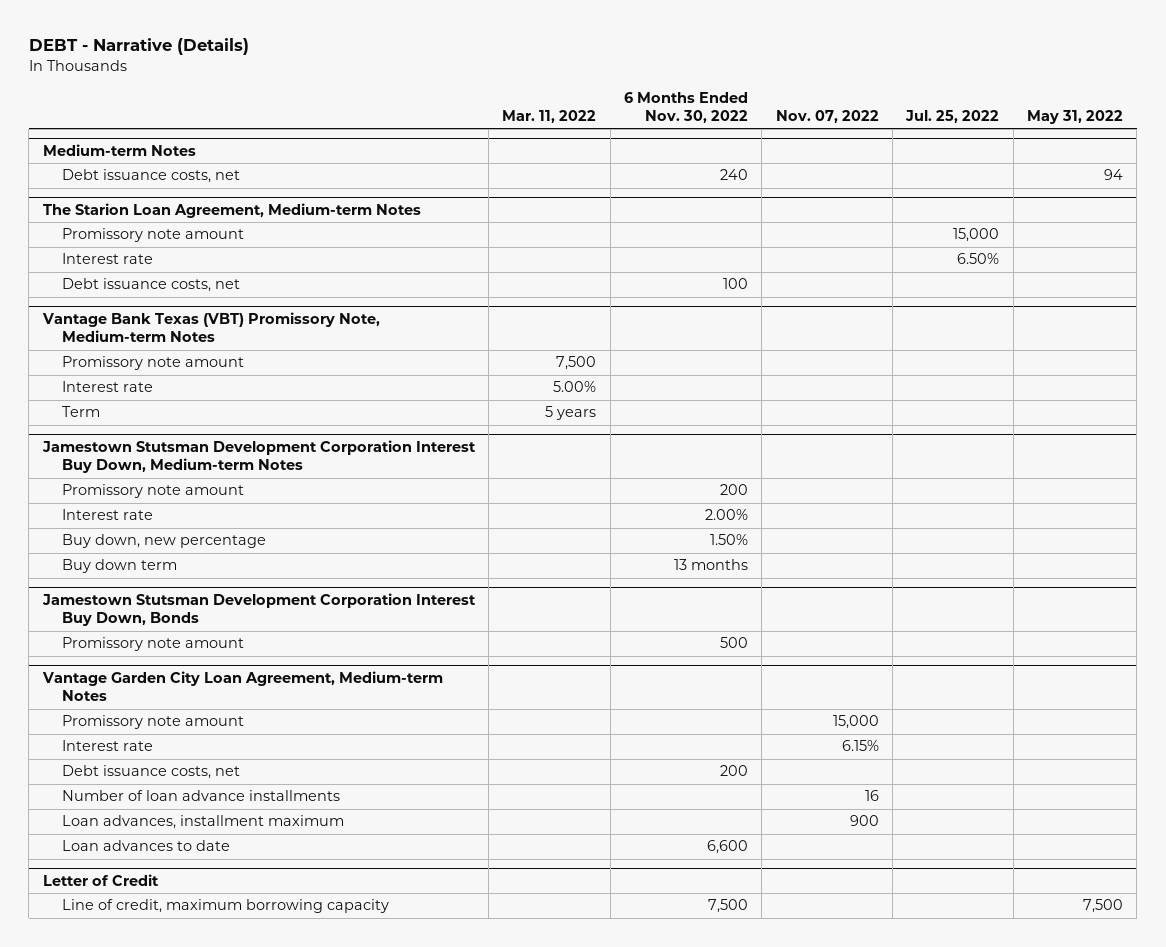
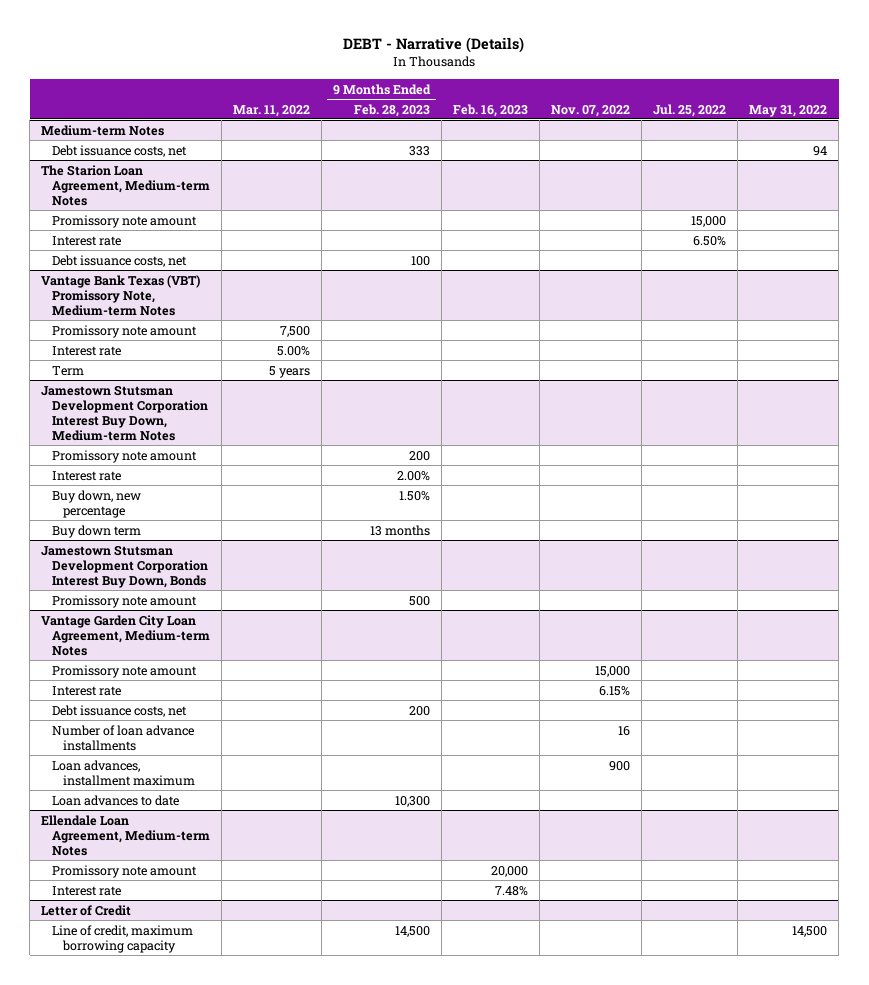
- | Mar. 11, 2022 | 6 Months Ended Nov. 30, 2022 | Nov. 07, 2022 | Jul. 25, 2022 | May 31, 2022
+ | Mar. 11, 2022 | 9 Months Ended Feb. 28, 2023 | Feb. 16, 2023 | Nov. 07, 2022 | Jul. 25, 2022 | May 31, 2022
+ Ellendale Loan Agreement, Medium-term Notes
+ Promissory note amount | | | 20,000 | | |
+ Interest rate | | | 7.48% | | |
@ Letter of Credit
- Line of credit, maximum borrowing capacity | | 7,500 | | | 7,500
+ Line of credit, maximum borrowing capacity | | 14,500 | | | | 14,500

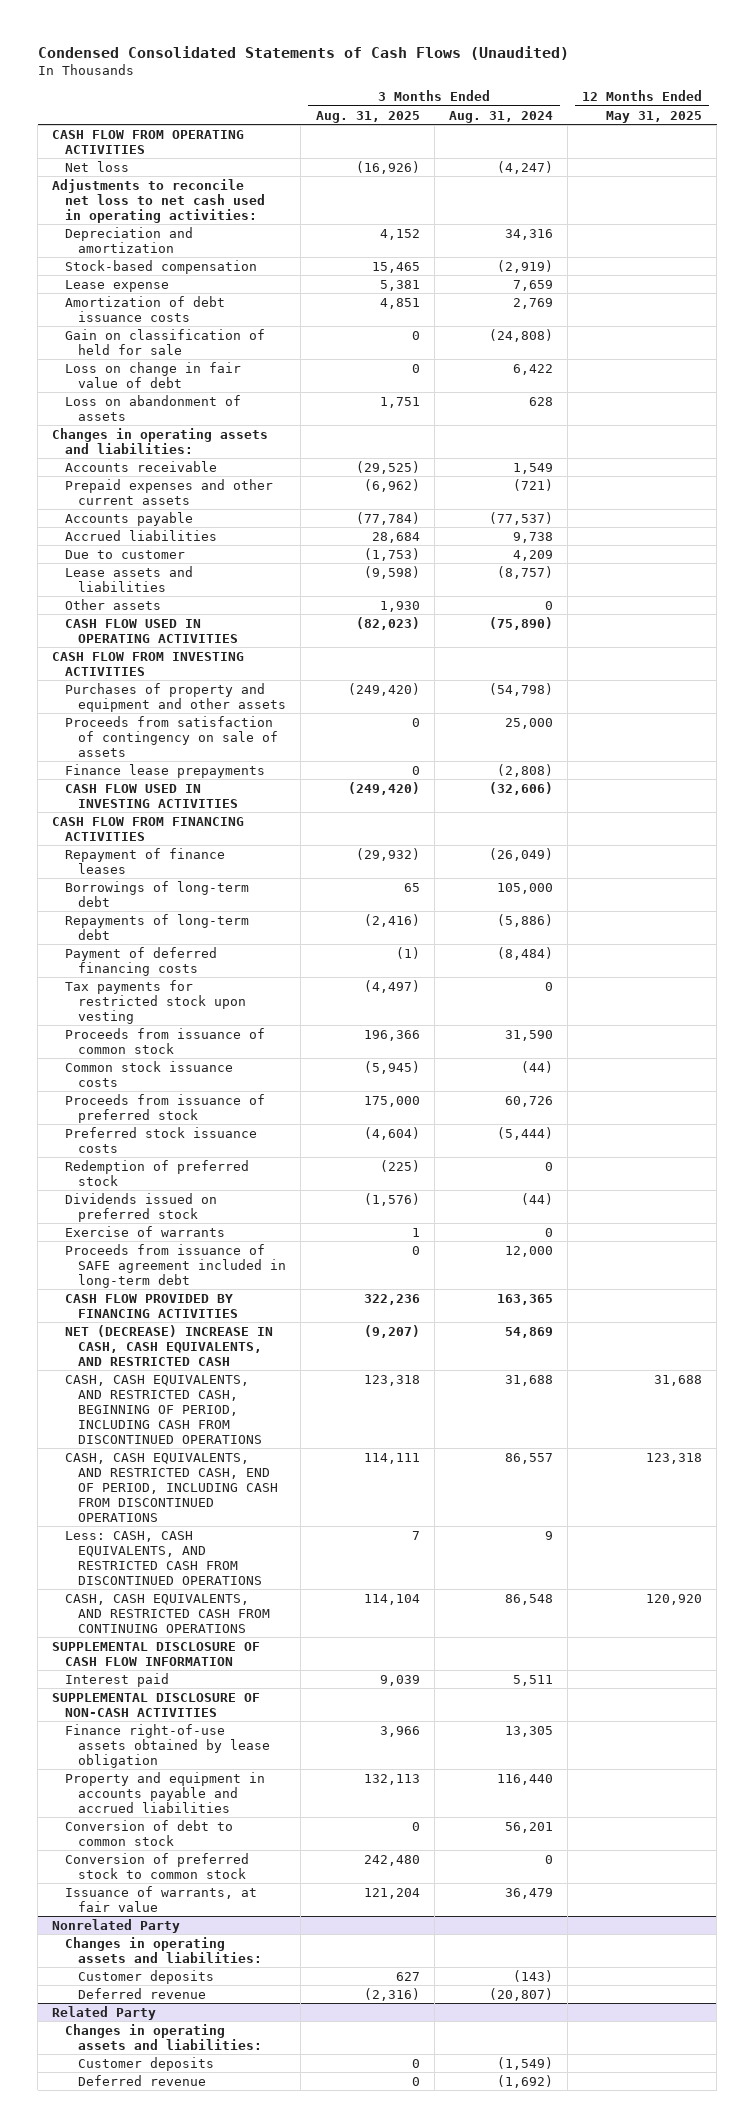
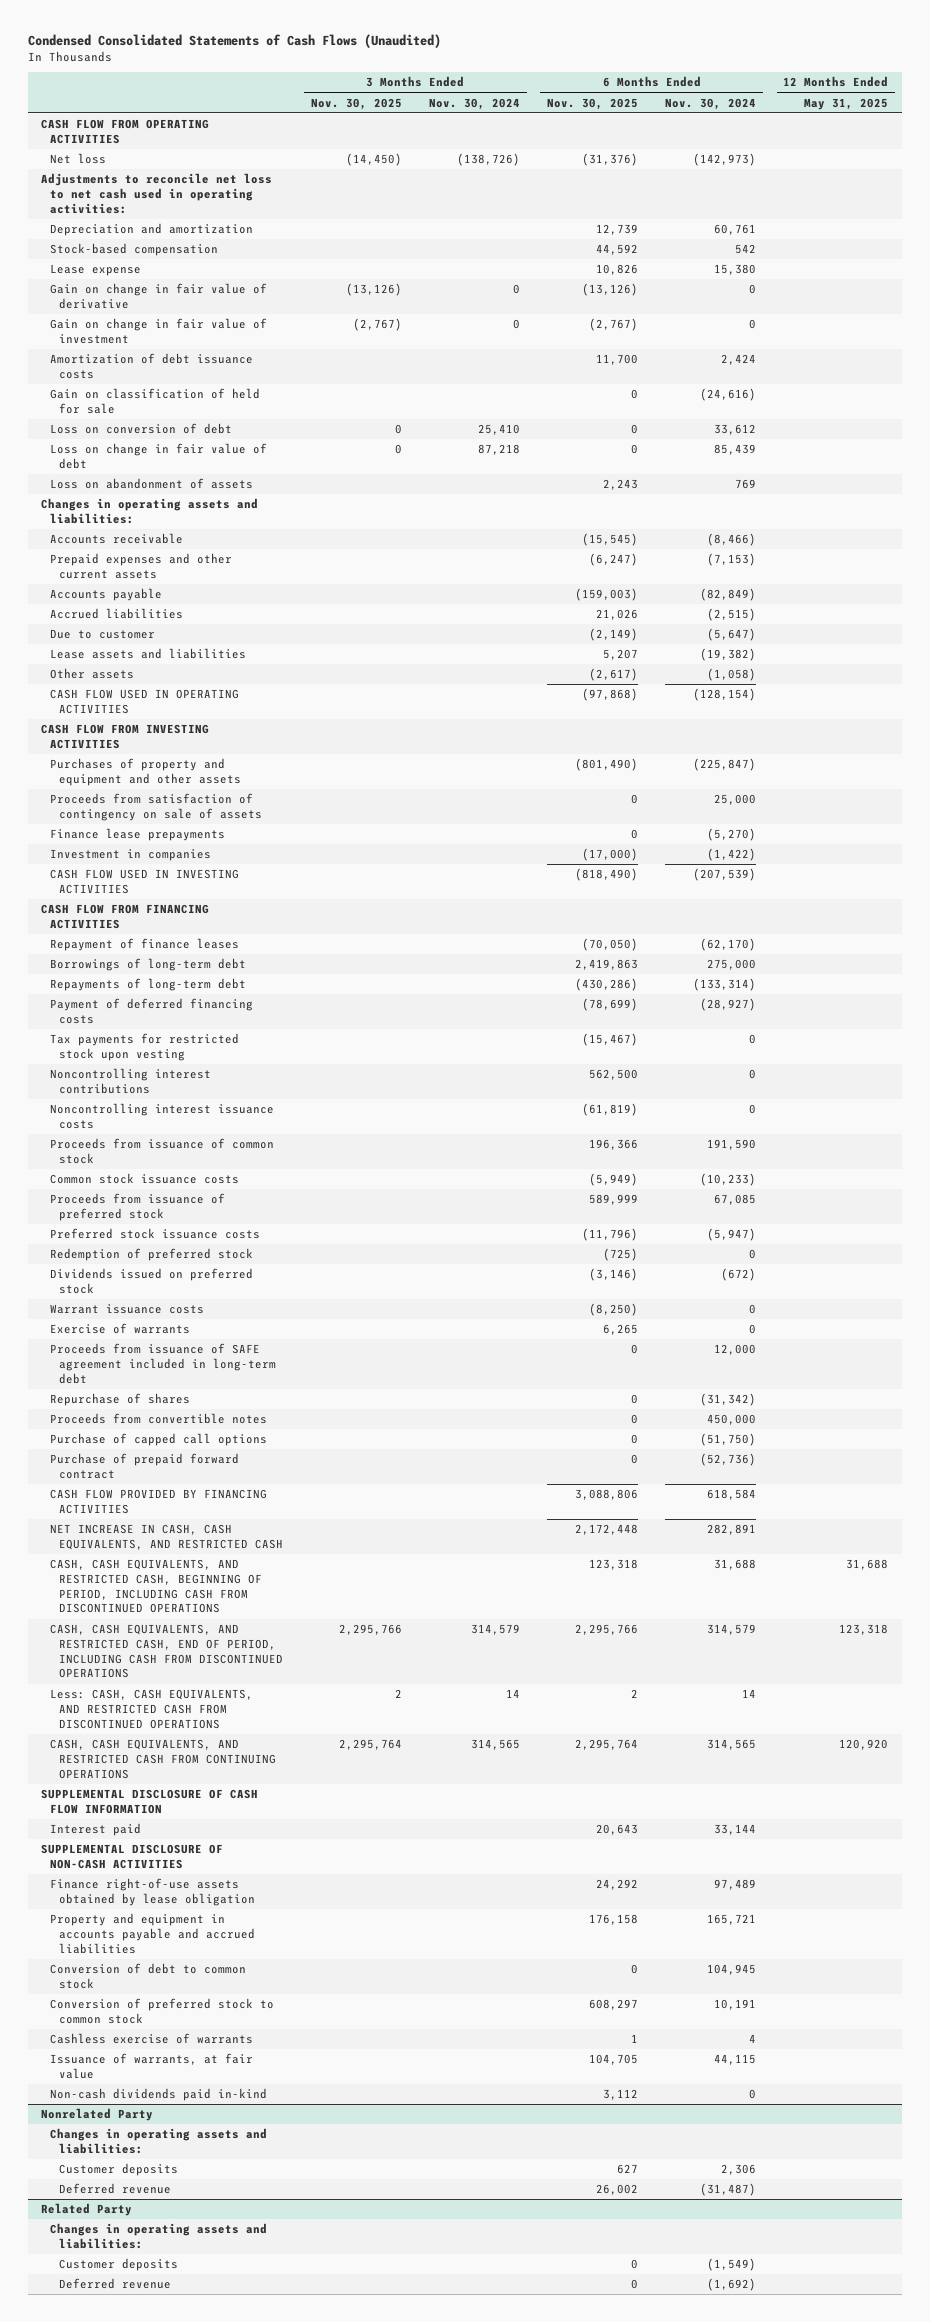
- | 3 Months Ended Aug. 31, 2025 | 3 Months Ended Aug. 31, 2024 | 12 Months Ended May 31, 2025
+ | 3 Months Ended Nov. 30, 2025 | 3 Months Ended Nov. 30, 2024 | 6 Months Ended Nov. 30, 2025 | 6 Months Ended Nov. 30, 2024 | 12 Months Ended May 31, 2025
+ Gain on change in fair value of derivative | (13,126) | 0 | (13,126) | 0 |
+ Gain on change in fair value of investment | (2,767) | 0 | (2,767) | 0 |
+ Loss on conversion of debt | 0 | 25,410 | 0 | 33,612 |
+ Investment in companies | | | (17,000) | (1,422) |
+ Noncontrolling interest contributions | | | 562,500 | 0 |
+ Noncontrolling interest issuance costs | | | (61,819) | 0 |
+ Warrant issuance costs | | | (8,250) | 0 |
+ Repurchase of shares | | | 0 | (31,342) |
+ Proceeds from convertible notes | | | 0 | 450,000 |
+ Purchase of capped call options | | | 0 | (51,750) |
+ Purchase of prepaid forward contract | | | 0 | (52,736) |
- NET (DECREASE) INCREASE IN CASH, CASH EQUIVALENTS, AND RESTRICTED CASH | (9,207) | 54,869 |
+ NET INCREASE IN CASH, CASH EQUIVALENTS, AND RESTRICTED CASH | | | 2,172,448 | 282,891 |
+ Cashless exercise of warrants | | | 1 | 4 |
+ Non-cash dividends paid in-kind | | | 3,112 | 0 |

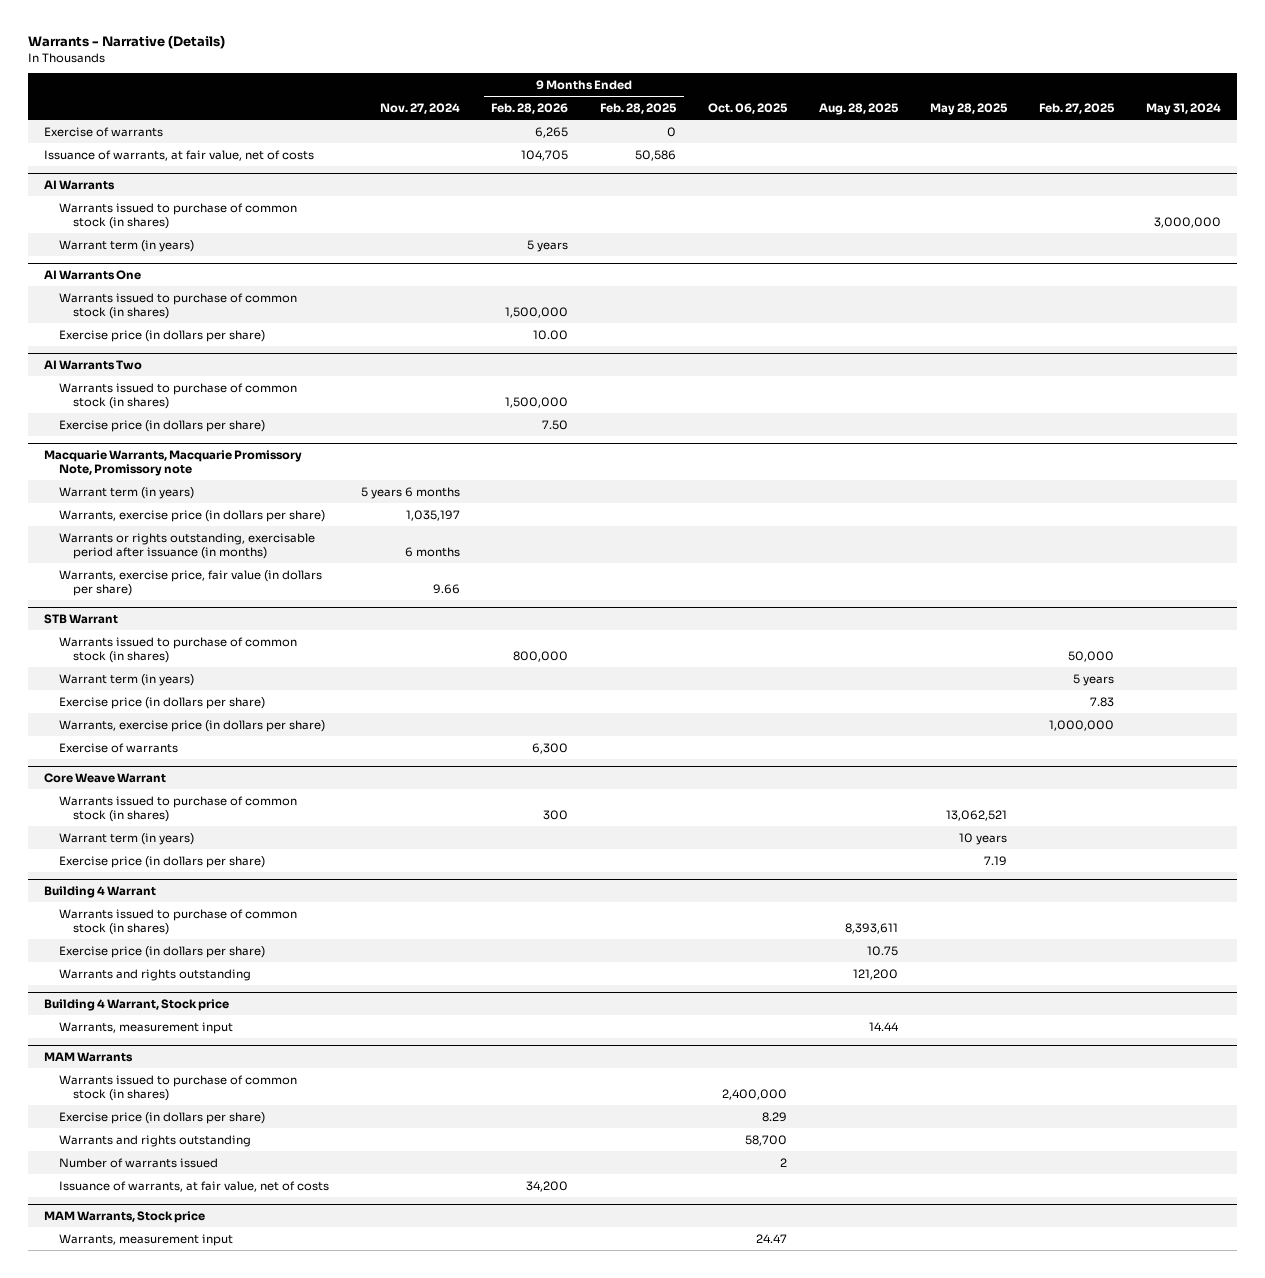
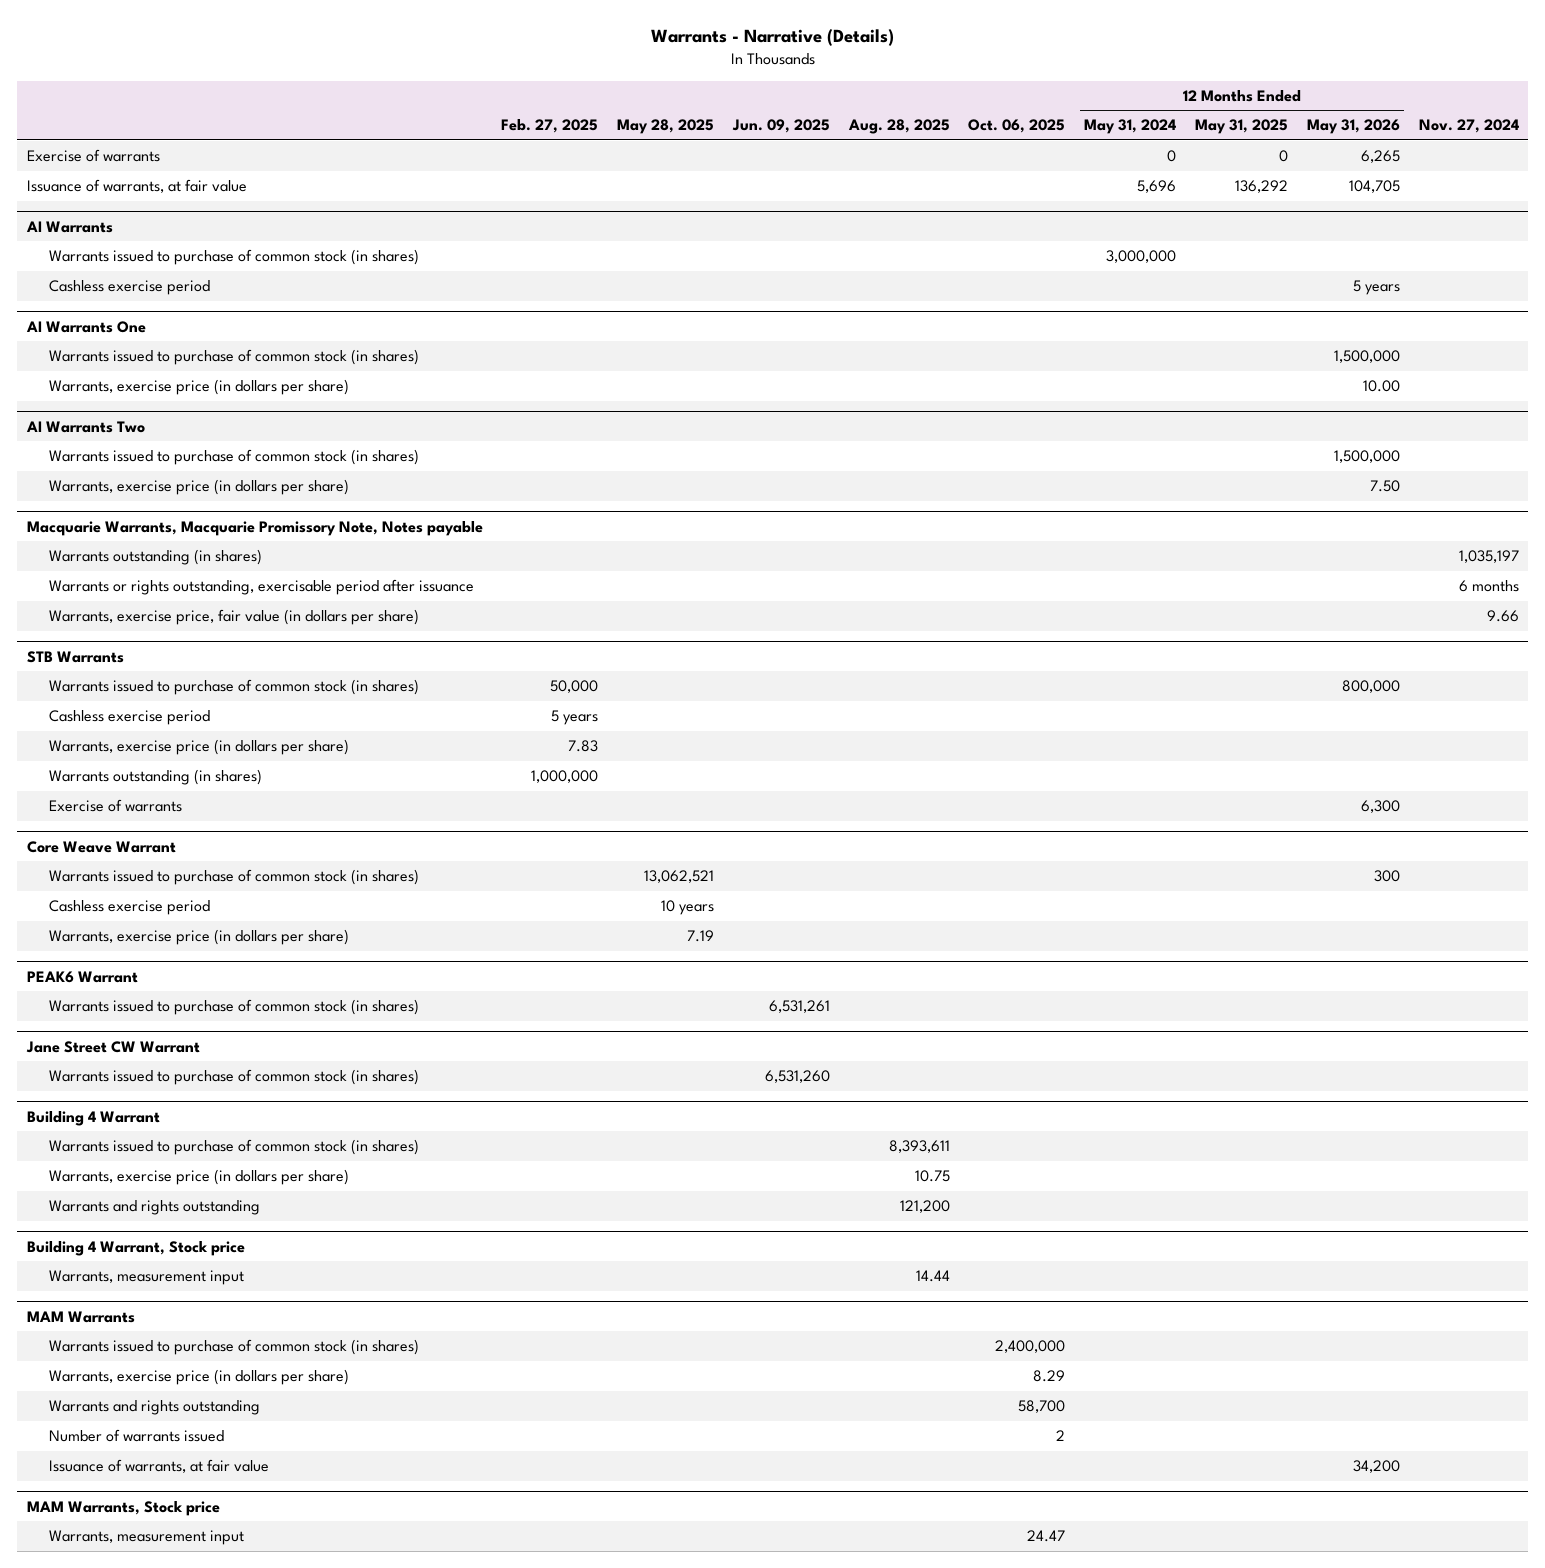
- | Nov. 27, 2024 | 9 Months Ended Feb. 28, 2026 | 9 Months Ended Feb. 28, 2025 | Oct. 06, 2025 | Aug. 28, 2025 | May 28, 2025 | Feb. 27, 2025 | May 31, 2024
+ | Feb. 27, 2025 | May 28, 2025 | Jun. 09, 2025 | Aug. 28, 2025 | Oct. 06, 2025 | 12 Months Ended May 31, 2024 | 12 Months Ended May 31, 2025 | 12 Months Ended May 31, 2026 | Nov. 27, 2024
- Issuance of warrants, at fair value, net of costs | | 104,705 | 50,586 | | | | |
+ Issuance of warrants, at fair value | | | | | | 5,696 | 136,292 | 104,705 |
@ AI Warrants
- Warrant term (in years) | | 5 years | | | | | |
+ Cashless exercise period | | | | | | | | 5 years |
@ AI Warrants One
- Exercise price (in dollars per share) | | 10.00 | | | | | |
+ Warrants, exercise price (in dollars per share) | | | | | | | | 10.00 |
@ AI Warrants Two
- Exercise price (in dollars per share) | | 7.50 | | | | | |
- Macquarie Warrants, Macquarie Promissory Note, Promissory note
- Warrant term (in years) | 5 years 6 months | | | | | | |
- Warrants, exercise price (in dollars per share) | 1,035,197 | | | | | | |
- Warrants or rights outstanding, exercisable period after issuance (in months) | 6 months | | | | | | |
@ AI Warrants Two
+ Warrants, exercise price (in dollars per share) | | | | | | | | 7.50 |
+ Macquarie Warrants, Macquarie Promissory Note, Notes payable
+ Warrants outstanding (in shares) | | | | | | | | | 1,035,197
+ Warrants or rights outstanding, exercisable period after issuance | | | | | | | | | 6 months
- STB Warrant
+ STB Warrants
- Warrant term (in years) | | | | | | | 5 years |
- Exercise price (in dollars per share) | | | | | | | 7.83 |
- Warrants, exercise price (in dollars per share) | | | | | | | 1,000,000 |
+ Cashless exercise period | 5 years | | | | | | | |
+ Warrants, exercise price (in dollars per share) | 7.83 | | | | | | | |
+ Warrants outstanding (in shares) | 1,000,000 | | | | | | | |
@ Core Weave Warrant
- Warrant term (in years) | | | | | | 10 years | |
- Exercise price (in dollars per share) | | | | | | 7.19 | |
+ Cashless exercise period | | 10 years | | | | | | |
+ Warrants, exercise price (in dollars per share) | | 7.19 | | | | | | |
+ PEAK6 Warrant
+ Warrants issued to purchase of common stock (in shares) | | | 6,531,261 | | | | | |
+ Jane Street CW Warrant
+ Warrants issued to purchase of common stock (in shares) | | | 6,531,260 | | | | | |
@ Building 4 Warrant
- Exercise price (in dollars per share) | | | | | 10.75 | | |
+ Warrants, exercise price (in dollars per share) | | | | 10.75 | | | | |
@ MAM Warrants
- Exercise price (in dollars per share) | | | | 8.29 | | | |
+ Warrants, exercise price (in dollars per share) | | | | | 8.29 | | | |
- Issuance of warrants, at fair value, net of costs | | 34,200 | | | | | |
+ Issuance of warrants, at fair value | | | | | | | | 34,200 |

